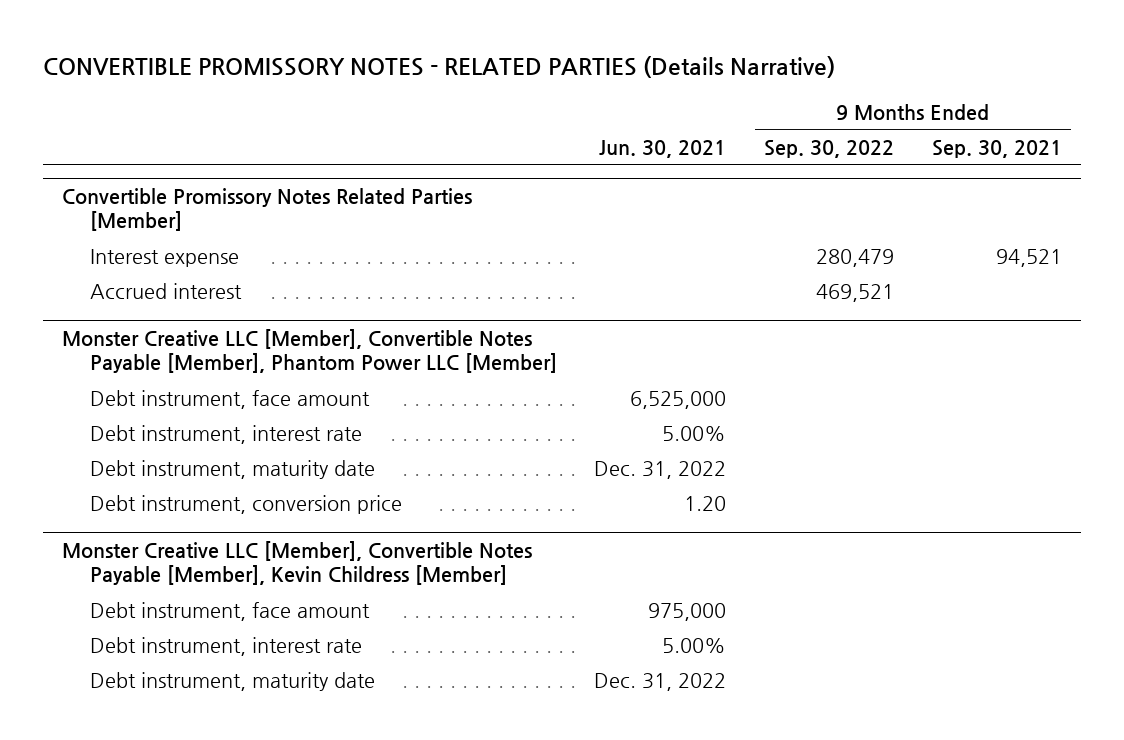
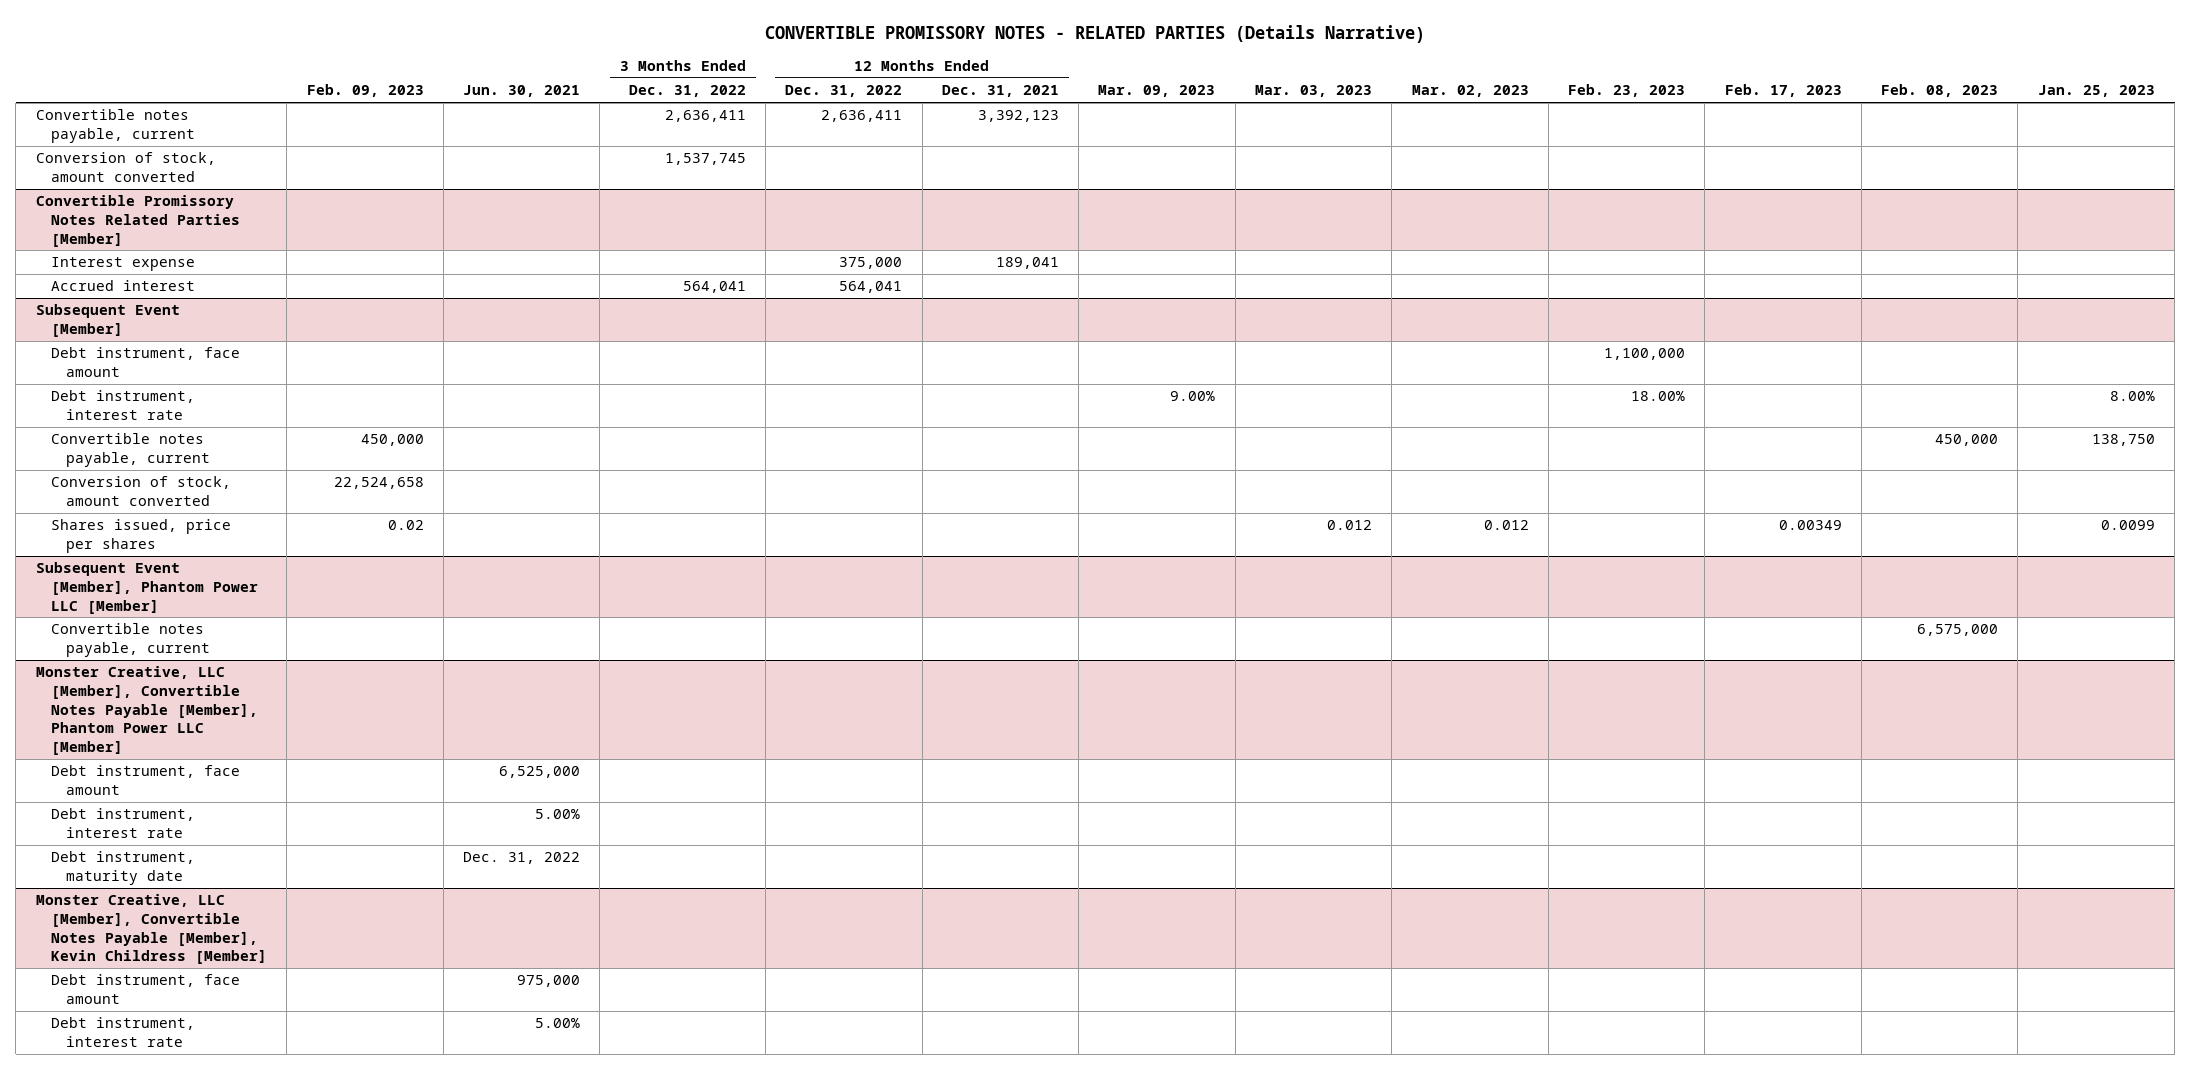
- | Jun. 30, 2021 | 9 Months Ended Sep. 30, 2022 | 9 Months Ended Sep. 30, 2021
+ | Feb. 09, 2023 | Jun. 30, 2021 | 3 Months Ended Dec. 31, 2022 | 12 Months Ended Dec. 31, 2022 | 12 Months Ended Dec. 31, 2021 | Mar. 09, 2023 | Mar. 03, 2023 | Mar. 02, 2023 | Feb. 23, 2023 | Feb. 17, 2023 | Feb. 08, 2023 | Jan. 25, 2023
+ Convertible notes payable, current | | | 2,636,411 | 2,636,411 | 3,392,123 | | | | | | |
+ Conversion of stock, amount converted | | | 1,537,745 | | | | | | | | |
- Monster Creative LLC [Member], Convertible Notes Payable [Member], Phantom Power LLC [Member]
+ Subsequent Event [Member]
+ Debt instrument, face amount | | | | | | | | | 1,100,000 | | |
+ Debt instrument, interest rate | | | | | | 9.00% | | | 18.00% | | | 8.00%
+ Convertible notes payable, current | 450,000 | | | | | | | | | | 450,000 | 138,750
+ Conversion of stock, amount converted | 22,524,658 | | | | | | | | | | |
+ Shares issued, price per shares | 0.02 | | | | | | 0.012 | 0.012 | | 0.00349 | | 0.0099
+ Subsequent Event [Member], Phantom Power LLC [Member]
+ Convertible notes payable, current | | | | | | | | | | | 6,575,000 |
+ Monster Creative, LLC [Member], Convertible Notes Payable [Member], Phantom Power LLC [Member]
- Debt instrument, conversion price | 1.20 | |
- Monster Creative LLC [Member], Convertible Notes Payable [Member], Kevin Childress [Member]
+ Monster Creative, LLC [Member], Convertible Notes Payable [Member], Kevin Childress [Member]
- Debt instrument, maturity date | Dec. 31, 2022 | |

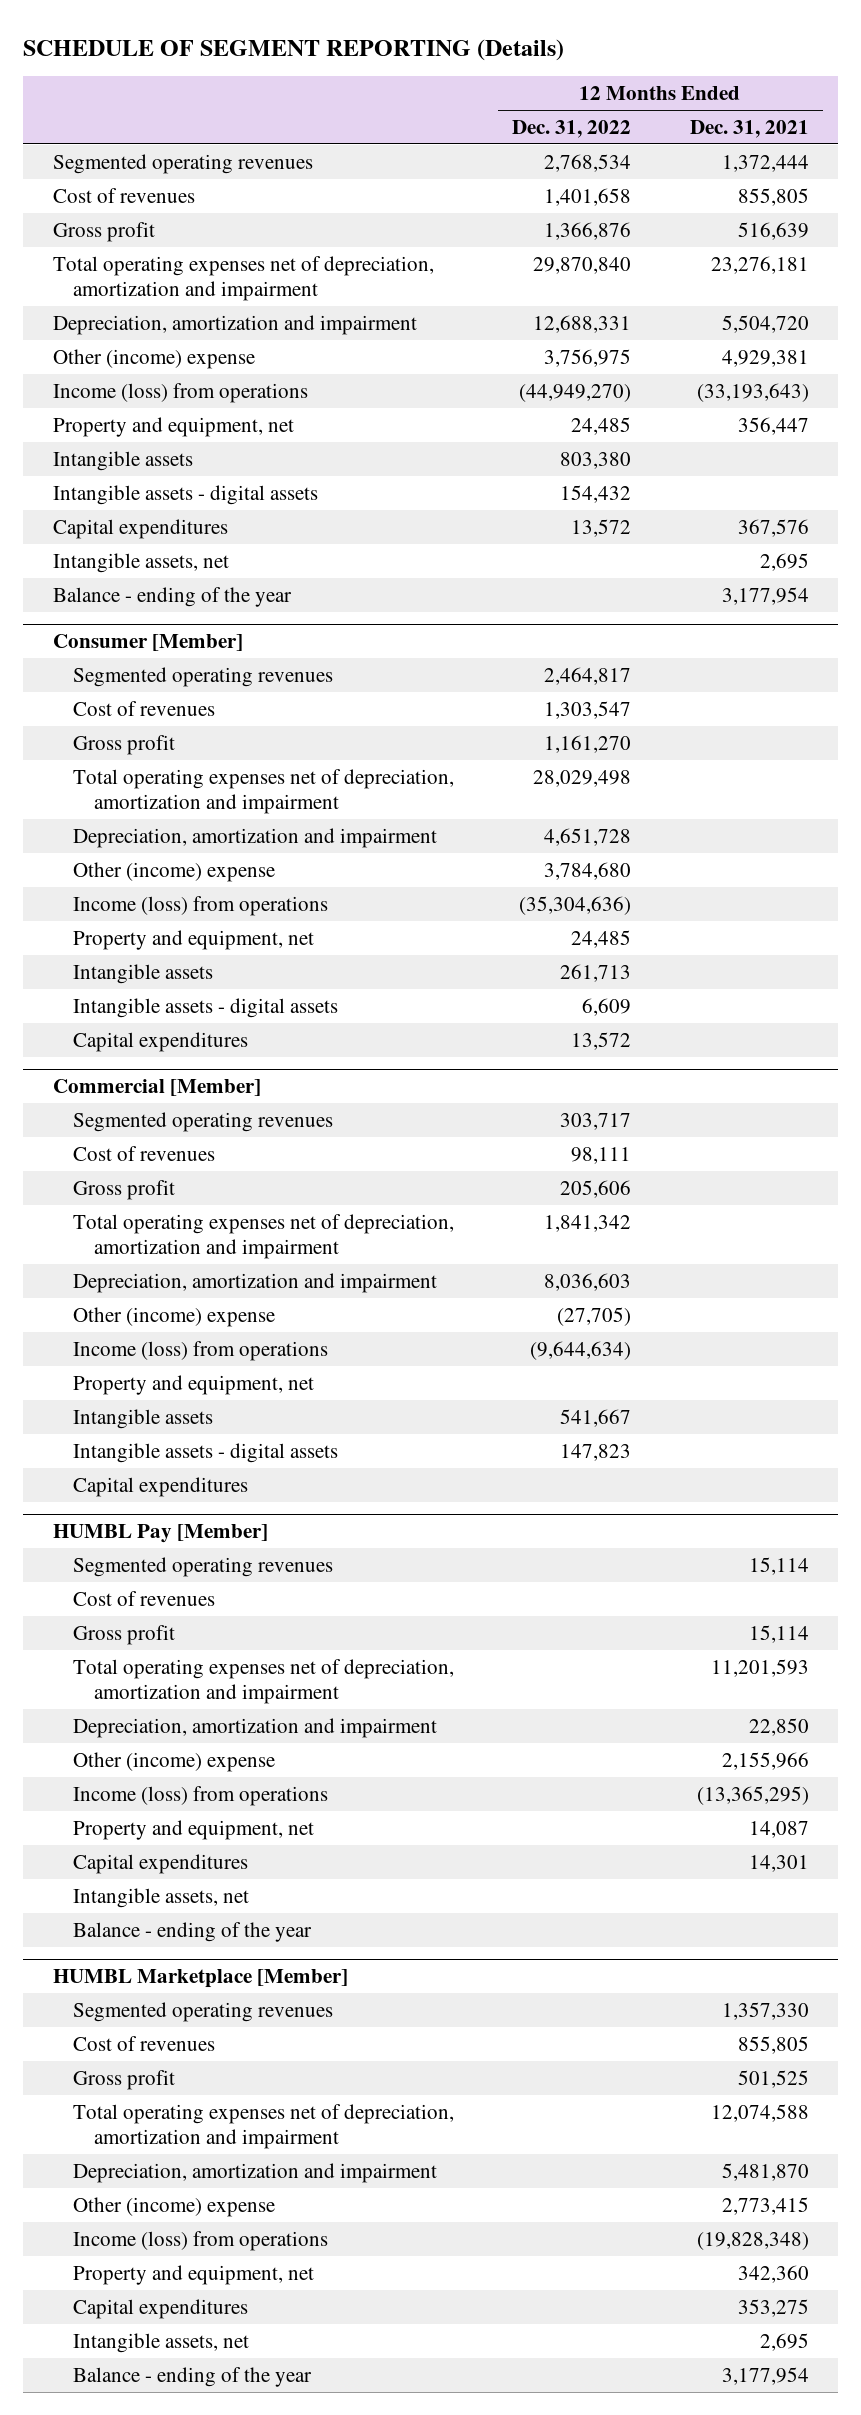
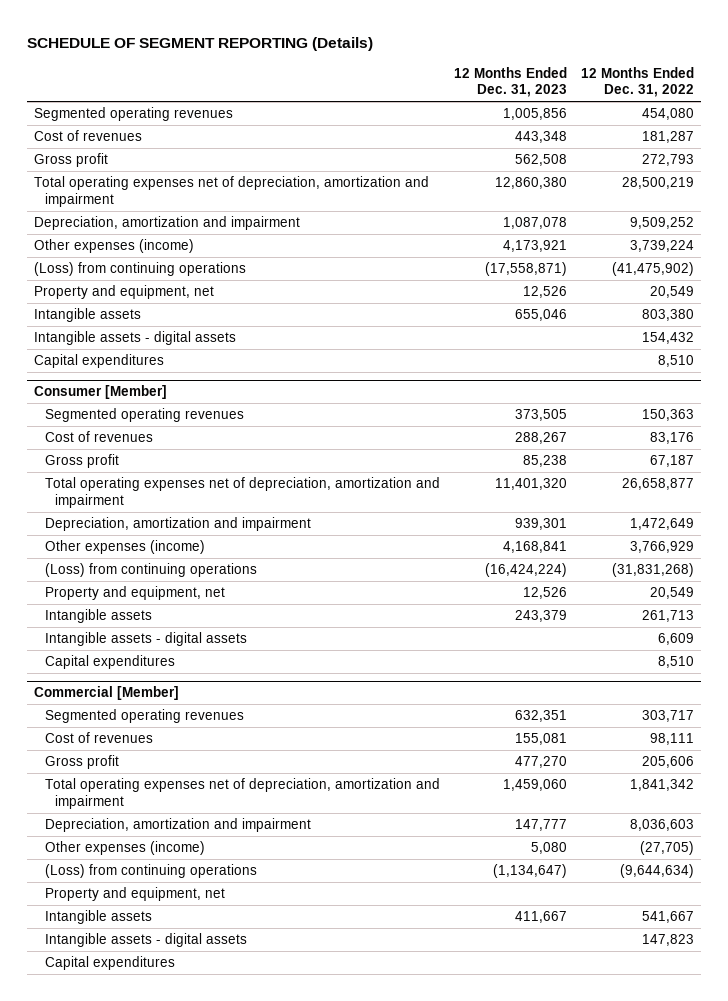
- | 12 Months Ended Dec. 31, 2022 | 12 Months Ended Dec. 31, 2021
+ | 12 Months Ended Dec. 31, 2023 | 12 Months Ended Dec. 31, 2022
- Segmented operating revenues | 2,768,534 | 1,372,444
- Cost of revenues | 1,401,658 | 855,805
- Gross profit | 1,366,876 | 516,639
- Total operating expenses net of depreciation, amortization and impairment | 29,870,840 | 23,276,181
- Depreciation, amortization and impairment | 12,688,331 | 5,504,720
- Other (income) expense | 3,756,975 | 4,929,381
- Income (loss) from operations | (44,949,270) | (33,193,643)
- Property and equipment, net | 24,485 | 356,447
+ Segmented operating revenues | 1,005,856 | 454,080
+ Cost of revenues | 443,348 | 181,287
+ Gross profit | 562,508 | 272,793
+ Total operating expenses net of depreciation, amortization and impairment | 12,860,380 | 28,500,219
+ Depreciation, amortization and impairment | 1,087,078 | 9,509,252
+ Other expenses (income) | 4,173,921 | 3,739,224
+ (Loss) from continuing operations | (17,558,871) | (41,475,902)
+ Property and equipment, net | 12,526 | 20,549
- Capital expenditures | 13,572 | 367,576
- Intangible assets, net | | 2,695
- Balance - ending of the year | | 3,177,954
+ Capital expenditures | | 8,510
@ Consumer [Member]
- Segmented operating revenues | 2,464,817 |
- Cost of revenues | 1,303,547 |
- Gross profit | 1,161,270 |
- Total operating expenses net of depreciation, amortization and impairment | 28,029,498 |
- Depreciation, amortization and impairment | 4,651,728 |
- Other (income) expense | 3,784,680 |
- Income (loss) from operations | (35,304,636) |
- Property and equipment, net | 24,485 |
+ Segmented operating revenues | 373,505 | 150,363
+ Cost of revenues | 288,267 | 83,176
+ Gross profit | 85,238 | 67,187
+ Total operating expenses net of depreciation, amortization and impairment | 11,401,320 | 26,658,877
+ Depreciation, amortization and impairment | 939,301 | 1,472,649
+ Other expenses (income) | 4,168,841 | 3,766,929
+ (Loss) from continuing operations | (16,424,224) | (31,831,268)
+ Property and equipment, net | 12,526 | 20,549
- Capital expenditures | 13,572 |
+ Capital expenditures | | 8,510
@ Commercial [Member]
- Other (income) expense | (27,705) |
- Income (loss) from operations | (9,644,634) |
+ Other expenses (income) | 5,080 | (27,705)
+ (Loss) from continuing operations | (1,134,647) | (9,644,634)
- HUMBL Pay [Member]
- Segmented operating revenues | | 15,114
- Cost of revenues
- Gross profit | | 15,114
- Total operating expenses net of depreciation, amortization and impairment | | 11,201,593
- Depreciation, amortization and impairment | | 22,850
- Other (income) expense | | 2,155,966
- Income (loss) from operations | | (13,365,295)
- Property and equipment, net | | 14,087
- Capital expenditures | | 14,301
- Intangible assets, net
- Balance - ending of the year
- HUMBL Marketplace [Member]
- Segmented operating revenues | | 1,357,330
- Cost of revenues | | 855,805
- Gross profit | | 501,525
- Total operating expenses net of depreciation, amortization and impairment | | 12,074,588
- Depreciation, amortization and impairment | | 5,481,870
- Other (income) expense | | 2,773,415
- Income (loss) from operations | | (19,828,348)
- Property and equipment, net | | 342,360
- Capital expenditures | | 353,275
- Intangible assets, net | | 2,695
- Balance - ending of the year | | 3,177,954

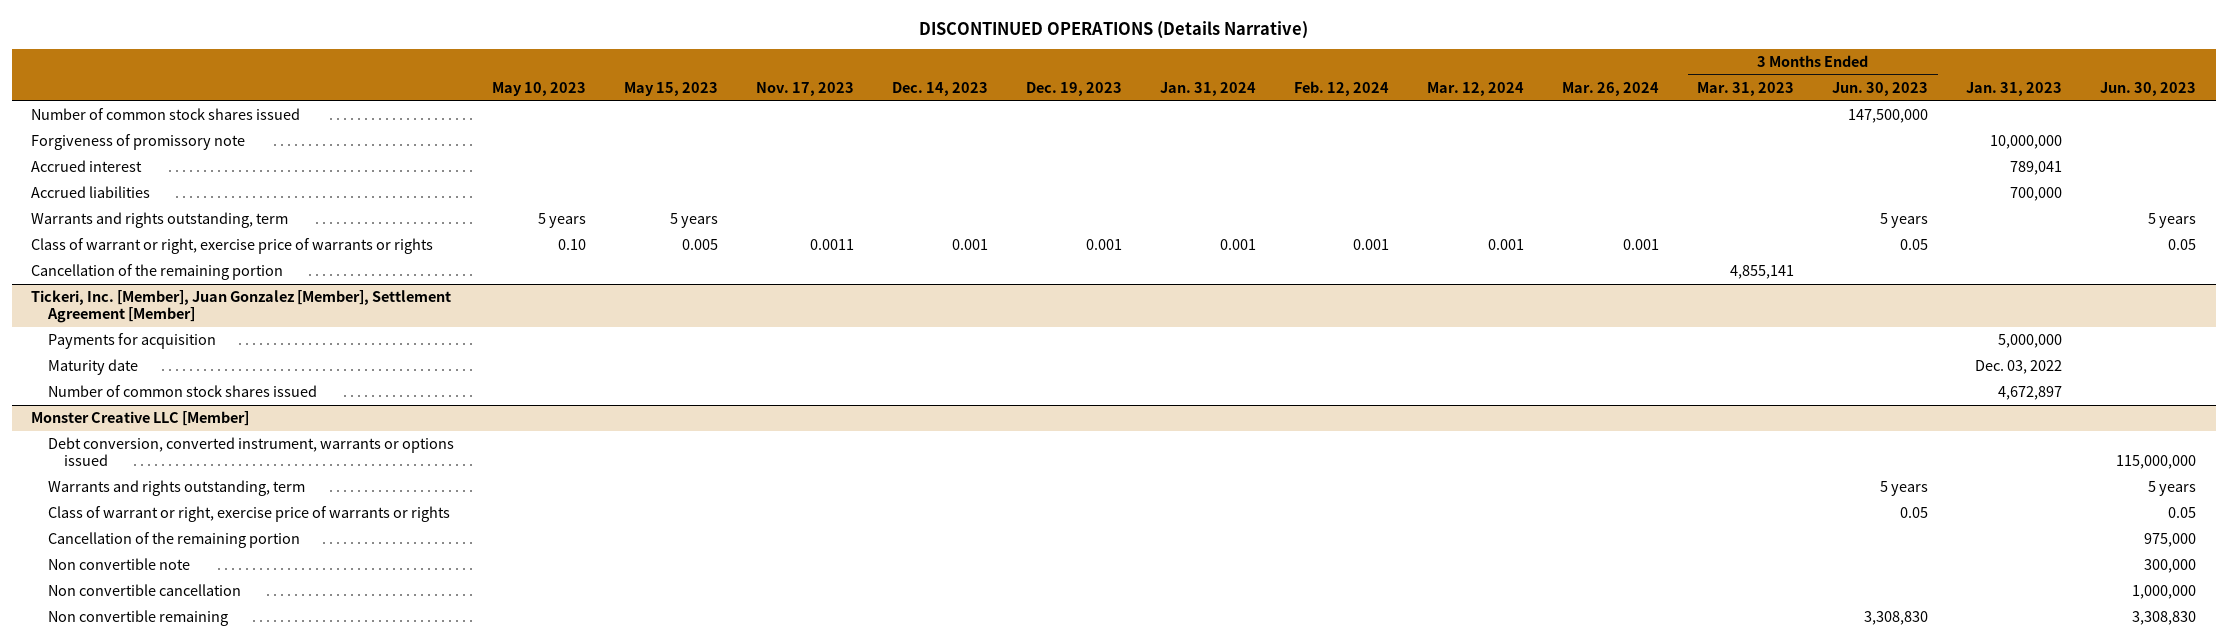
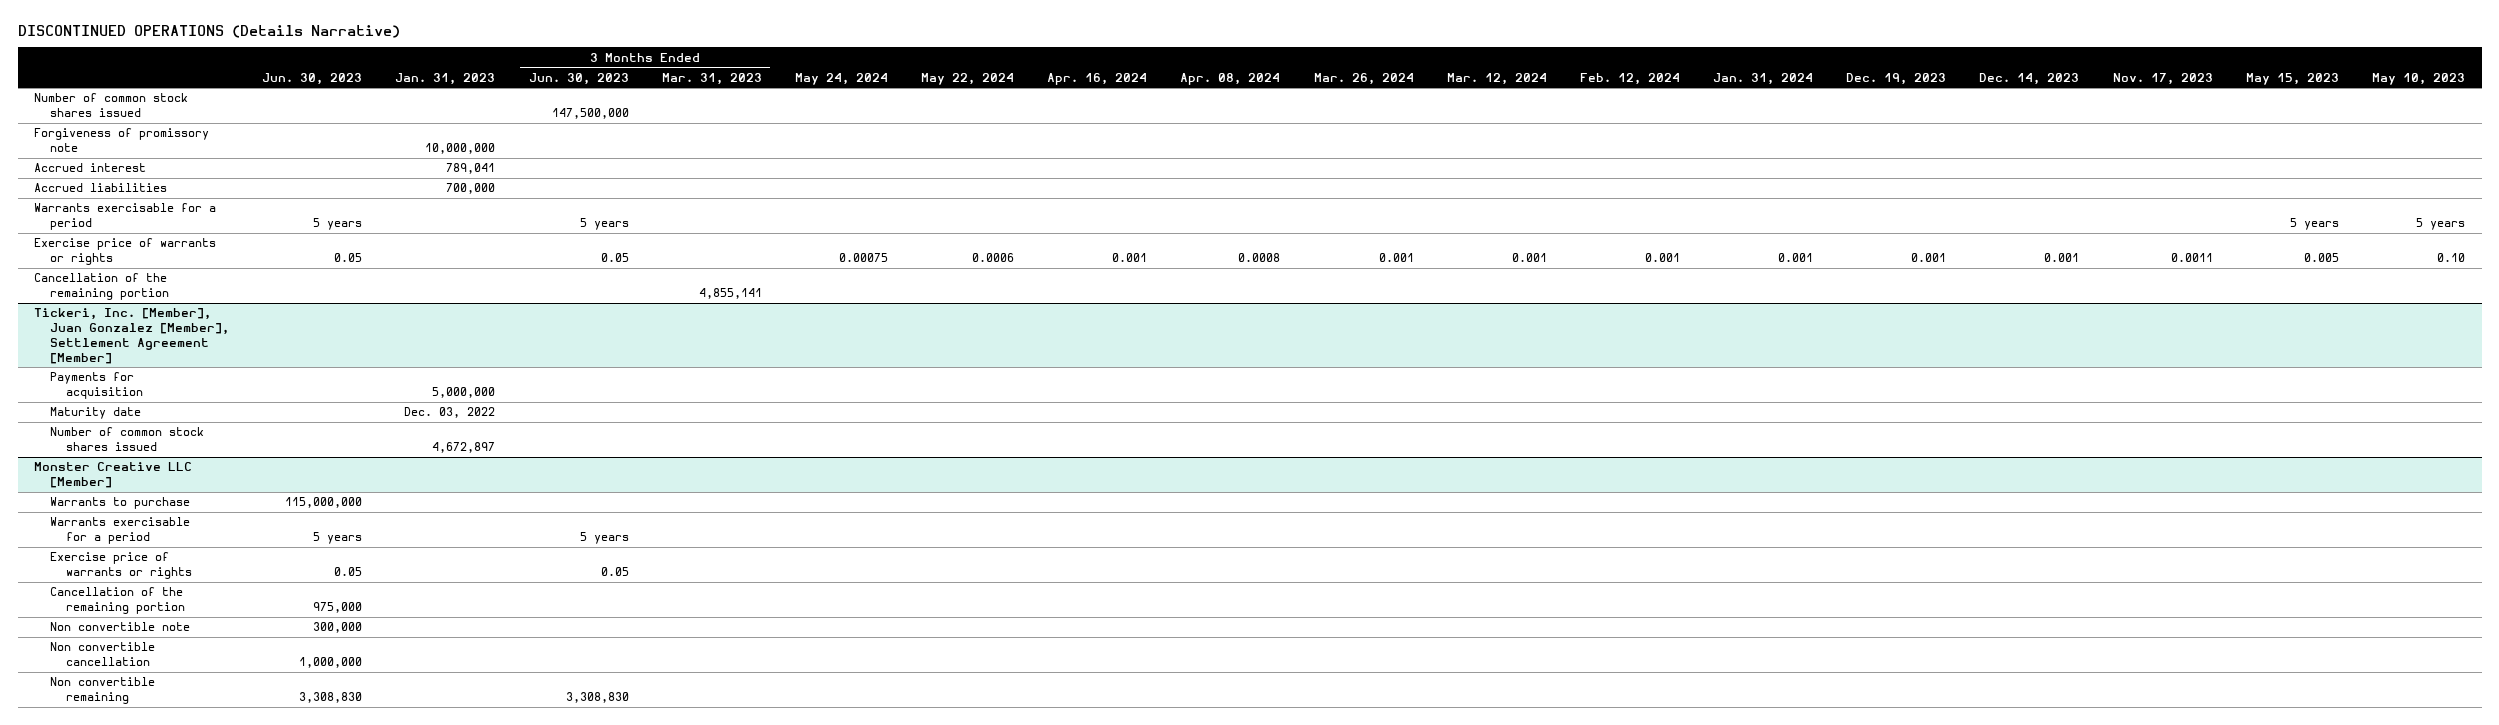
- | May 10, 2023 | May 15, 2023 | Nov. 17, 2023 | Dec. 14, 2023 | Dec. 19, 2023 | Jan. 31, 2024 | Feb. 12, 2024 | Mar. 12, 2024 | Mar. 26, 2024 | 3 Months Ended Mar. 31, 2023 | 3 Months Ended Jun. 30, 2023 | Jan. 31, 2023 | Jun. 30, 2023
+ | Jun. 30, 2023 | Jan. 31, 2023 | 3 Months Ended Jun. 30, 2023 | 3 Months Ended Mar. 31, 2023 | May 24, 2024 | May 22, 2024 | Apr. 16, 2024 | Apr. 08, 2024 | Mar. 26, 2024 | Mar. 12, 2024 | Feb. 12, 2024 | Jan. 31, 2024 | Dec. 19, 2023 | Dec. 14, 2023 | Nov. 17, 2023 | May 15, 2023 | May 10, 2023
- Warrants and rights outstanding, term | 5 years | 5 years | | | | | | | | | 5 years | | 5 years
- Class of warrant or right, exercise price of warrants or rights | 0.10 | 0.005 | 0.0011 | 0.001 | 0.001 | 0.001 | 0.001 | 0.001 | 0.001 | | 0.05 | | 0.05
+ Warrants exercisable for a period | 5 years | | 5 years | | | | | | | | | | | | | 5 years | 5 years
+ Exercise price of warrants or rights | 0.05 | | 0.05 | | 0.00075 | 0.0006 | 0.001 | 0.0008 | 0.001 | 0.001 | 0.001 | 0.001 | 0.001 | 0.001 | 0.0011 | 0.005 | 0.10
@ Monster Creative LLC [Member]
- Debt conversion, converted instrument, warrants or options issued | | | | | | | | | | | | | 115,000,000
- Warrants and rights outstanding, term | | | | | | | | | | | 5 years | | 5 years
- Class of warrant or right, exercise price of warrants or rights | | | | | | | | | | | 0.05 | | 0.05
+ Warrants to purchase | 115,000,000 | | | | | | | | | | | | | | | |
+ Warrants exercisable for a period | 5 years | | 5 years | | | | | | | | | | | | | |
+ Exercise price of warrants or rights | 0.05 | | 0.05 | | | | | | | | | | | | | |

